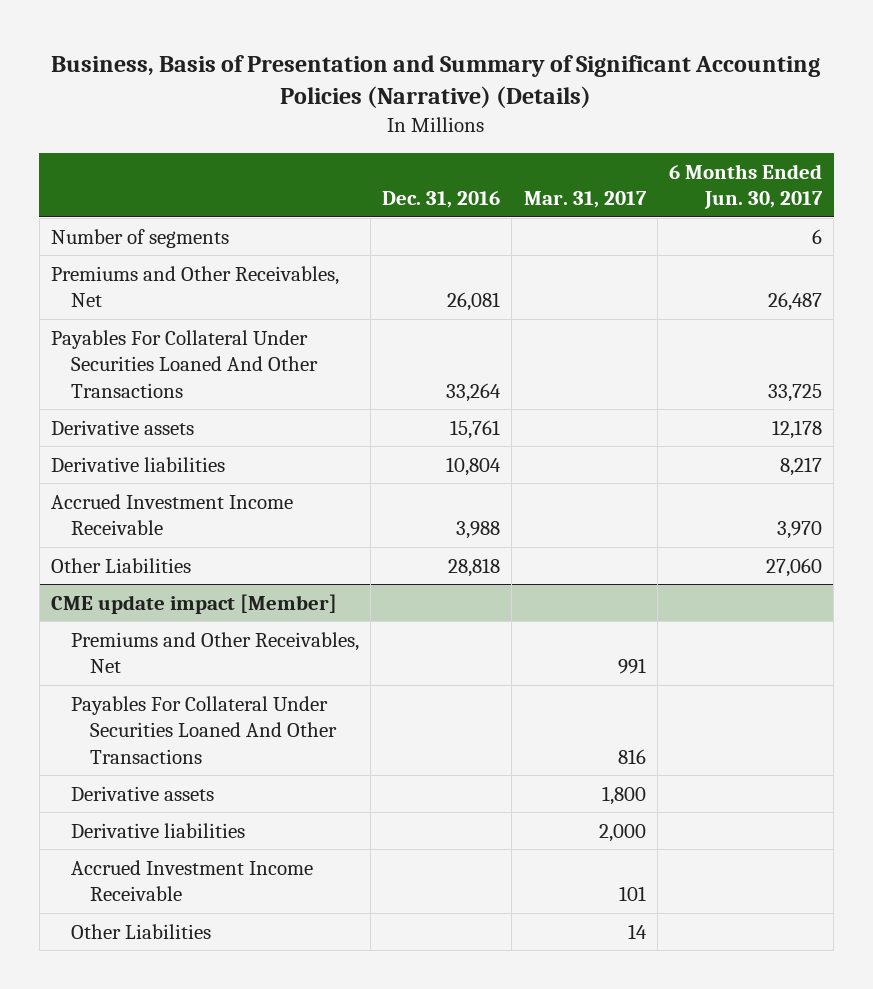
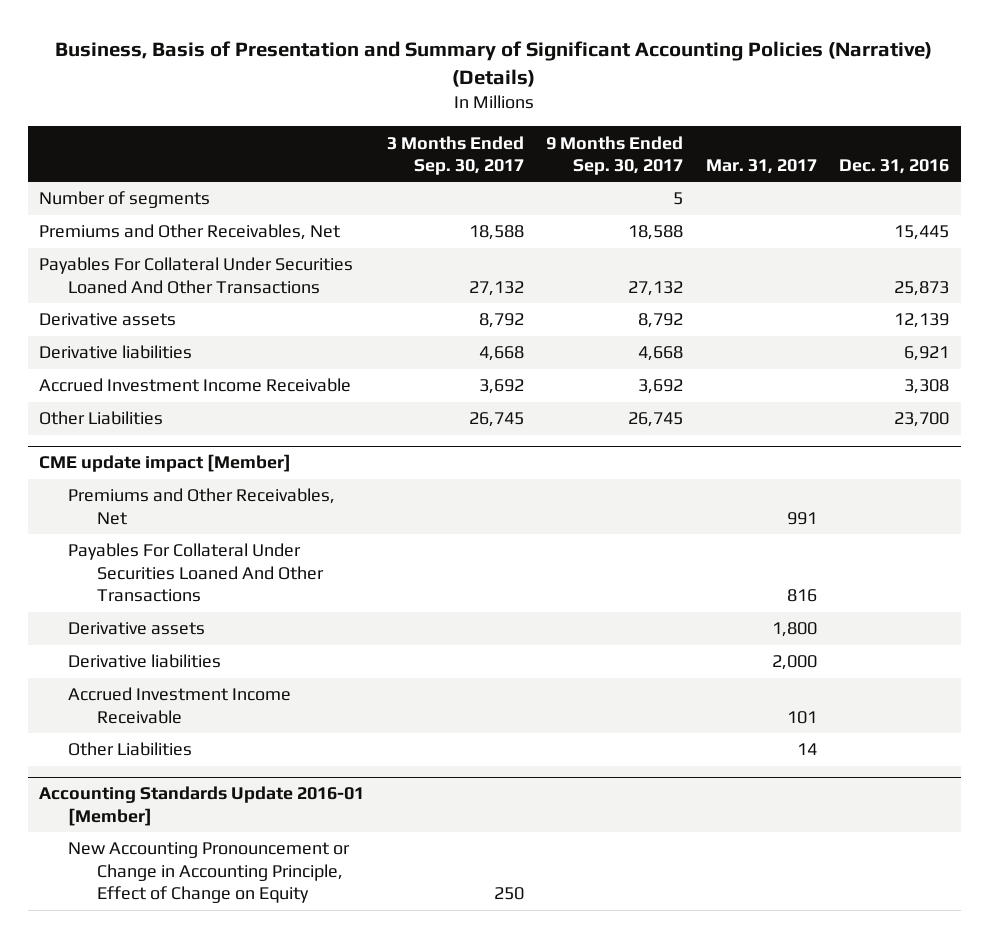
- | Dec. 31, 2016 | Mar. 31, 2017 | 6 Months Ended Jun. 30, 2017
+ | 3 Months Ended Sep. 30, 2017 | 9 Months Ended Sep. 30, 2017 | Mar. 31, 2017 | Dec. 31, 2016
- Premiums and Other Receivables, Net | 26,081 | | 26,487
- Payables For Collateral Under Securities Loaned And Other Transactions | 33,264 | | 33,725
- Derivative assets | 15,761 | | 12,178
- Derivative liabilities | 10,804 | | 8,217
- Accrued Investment Income Receivable | 3,988 | | 3,970
- Other Liabilities | 28,818 | | 27,060
+ Premiums and Other Receivables, Net | 18,588 | 18,588 | | 15,445
+ Payables For Collateral Under Securities Loaned And Other Transactions | 27,132 | 27,132 | | 25,873
+ Derivative assets | 8,792 | 8,792 | | 12,139
+ Derivative liabilities | 4,668 | 4,668 | | 6,921
+ Accrued Investment Income Receivable | 3,692 | 3,692 | | 3,308
+ Other Liabilities | 26,745 | 26,745 | | 23,700
+ Accounting Standards Update 2016-01 [Member]
+ New Accounting Pronouncement or Change in Accounting Principle, Effect of Change on Equity | 250 | | |

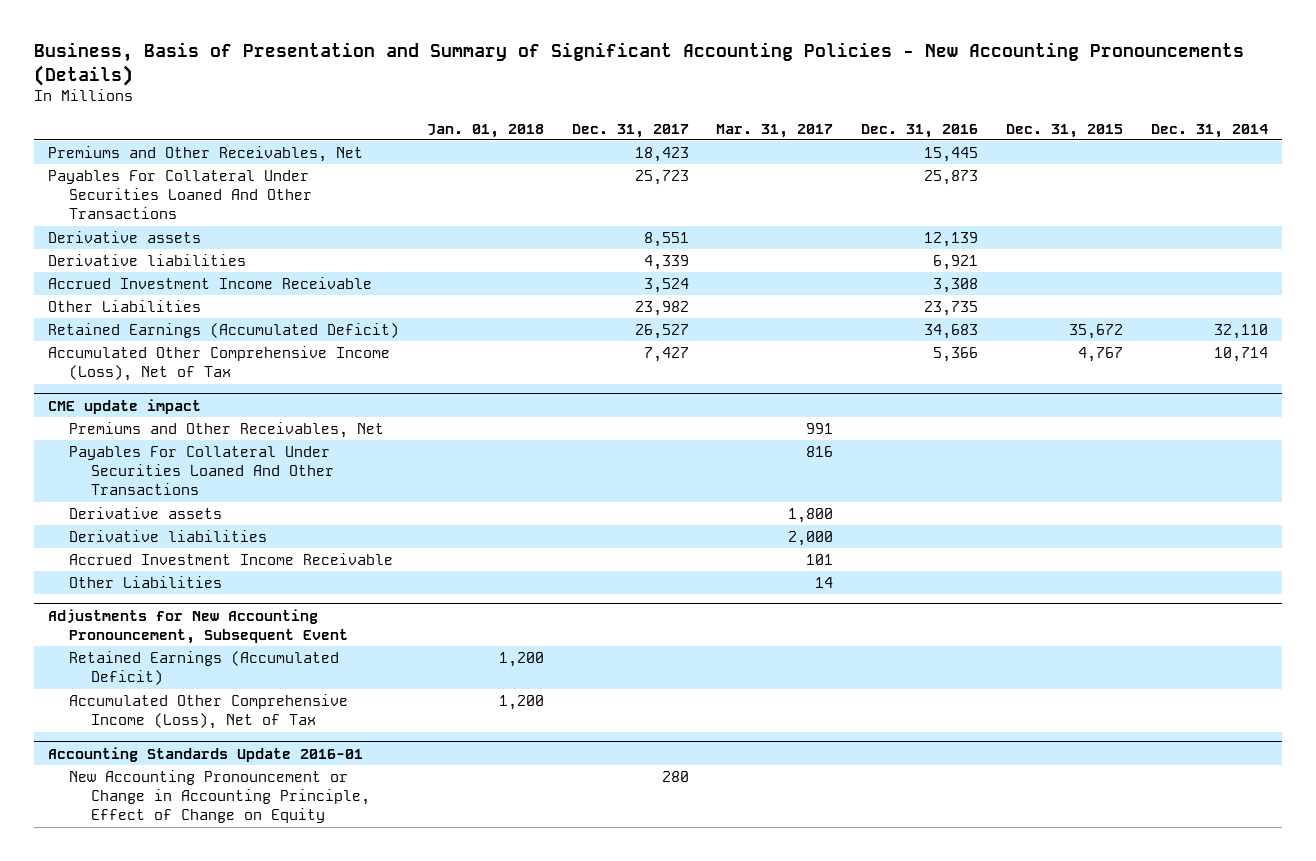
- Business, Basis of Presentation and Summary of Significant Accounting Policies (Narrative) (Details)
+ Business, Basis of Presentation and Summary of Significant Accounting Policies - New Accounting Pronouncements (Details)
- | 3 Months Ended Sep. 30, 2017 | 9 Months Ended Sep. 30, 2017 | Mar. 31, 2017 | Dec. 31, 2016
+ | Jan. 01, 2018 | Dec. 31, 2017 | Mar. 31, 2017 | Dec. 31, 2016 | Dec. 31, 2015 | Dec. 31, 2014
- Number of segments | | 5 | |
- Other Liabilities | 26,745 | 26,745 | | 23,700
- CME update impact [Member]
+ Other Liabilities | | 23,982 | | 23,735 | |
+ Retained Earnings (Accumulated Deficit) | | 26,527 | | 34,683 | 35,672 | 32,110
+ Accumulated Other Comprehensive Income (Loss), Net of Tax | | 7,427 | | 5,366 | 4,767 | 10,714
+ CME update impact
- Accounting Standards Update 2016-01 [Member]
+ Adjustments for New Accounting Pronouncement, Subsequent Event
+ Retained Earnings (Accumulated Deficit) | 1,200 | | | | |
+ Accumulated Other Comprehensive Income (Loss), Net of Tax | 1,200 | | | | |
+ Accounting Standards Update 2016-01

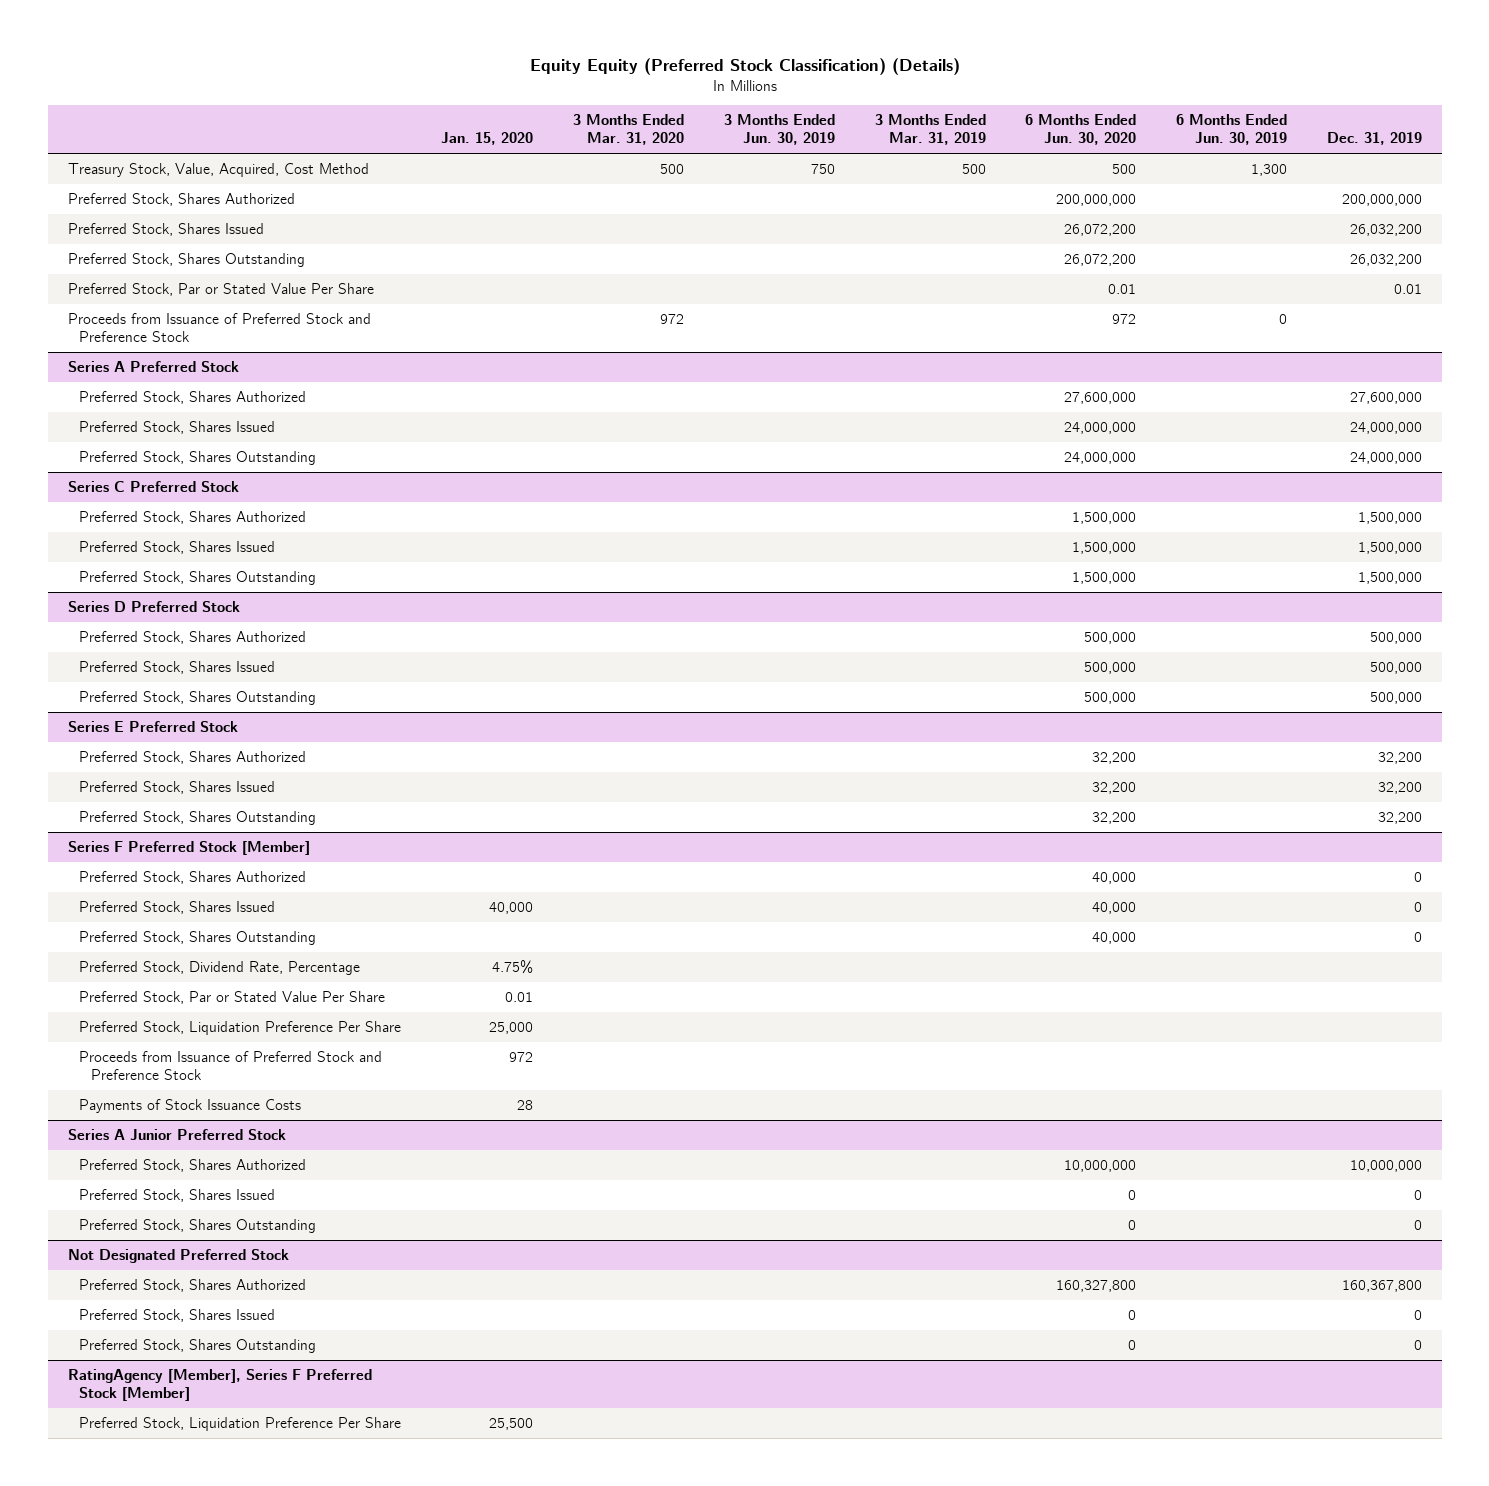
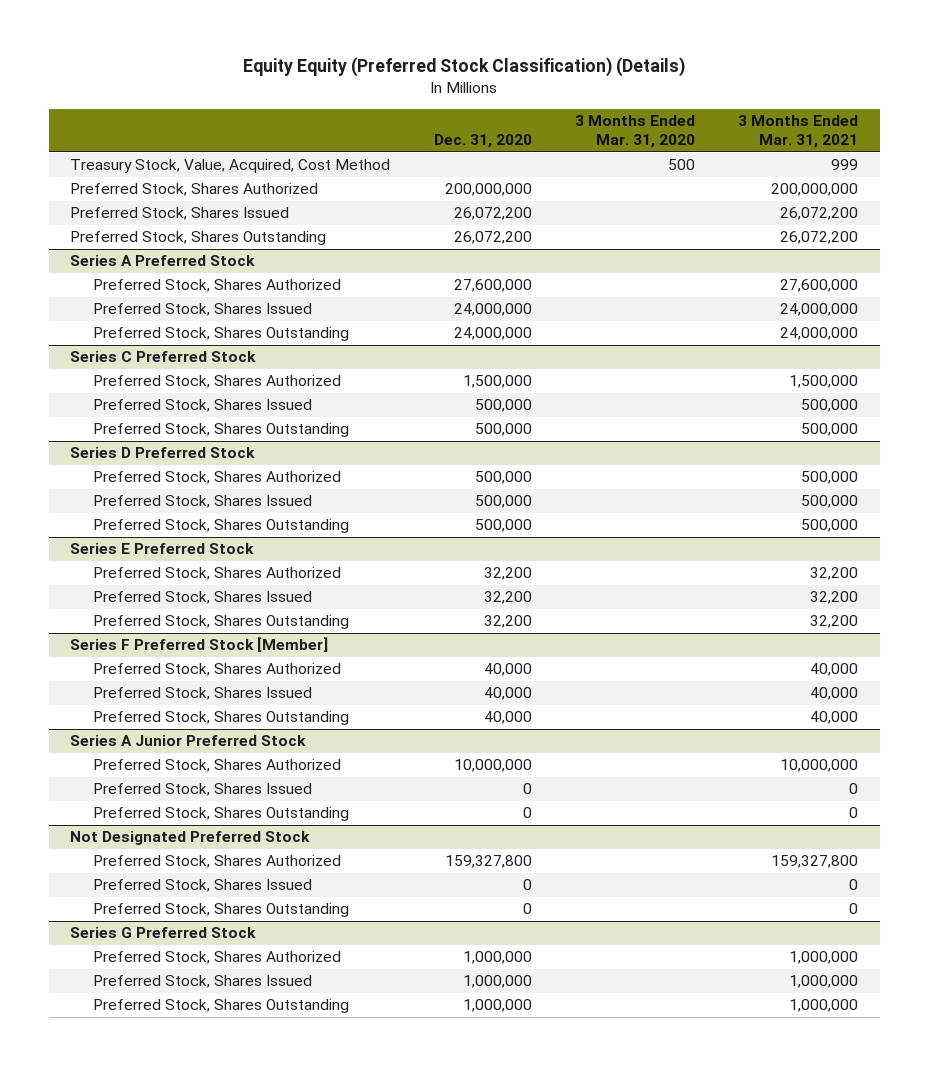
- | Jan. 15, 2020 | 3 Months Ended Mar. 31, 2020 | 3 Months Ended Jun. 30, 2019 | 3 Months Ended Mar. 31, 2019 | 6 Months Ended Jun. 30, 2020 | 6 Months Ended Jun. 30, 2019 | Dec. 31, 2019
+ | Dec. 31, 2020 | 3 Months Ended Mar. 31, 2020 | 3 Months Ended Mar. 31, 2021
- Preferred Stock, Par or Stated Value Per Share | | | | | 0.01 | | 0.01
- Proceeds from Issuance of Preferred Stock and Preference Stock | | 972 | | | 972 | 0 |
@ Series F Preferred Stock [Member]
- Preferred Stock, Dividend Rate, Percentage | 4.75% | | | | | |
- Preferred Stock, Par or Stated Value Per Share | 0.01 | | | | | |
- Preferred Stock, Liquidation Preference Per Share | 25,000 | | | | | |
- Proceeds from Issuance of Preferred Stock and Preference Stock | 972 | | | | | |
- Payments of Stock Issuance Costs | 28 | | | | | |
- RatingAgency [Member], Series F Preferred Stock [Member]
- Preferred Stock, Liquidation Preference Per Share | 25,500 | | | | | |
+ Series G Preferred Stock
+ Preferred Stock, Shares Authorized | 1,000,000 | | 1,000,000
+ Preferred Stock, Shares Issued | 1,000,000 | | 1,000,000
+ Preferred Stock, Shares Outstanding | 1,000,000 | | 1,000,000

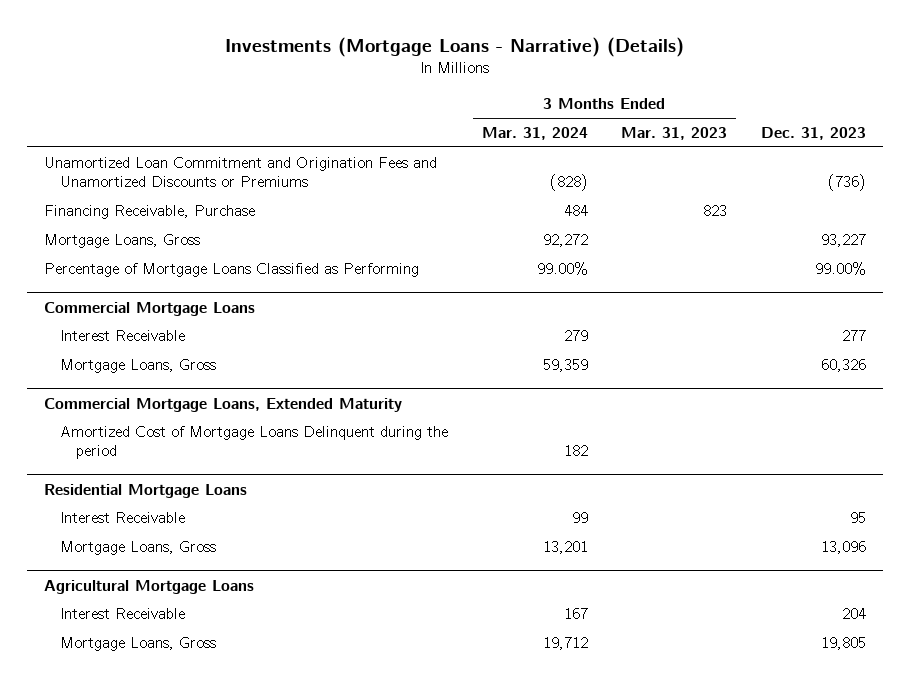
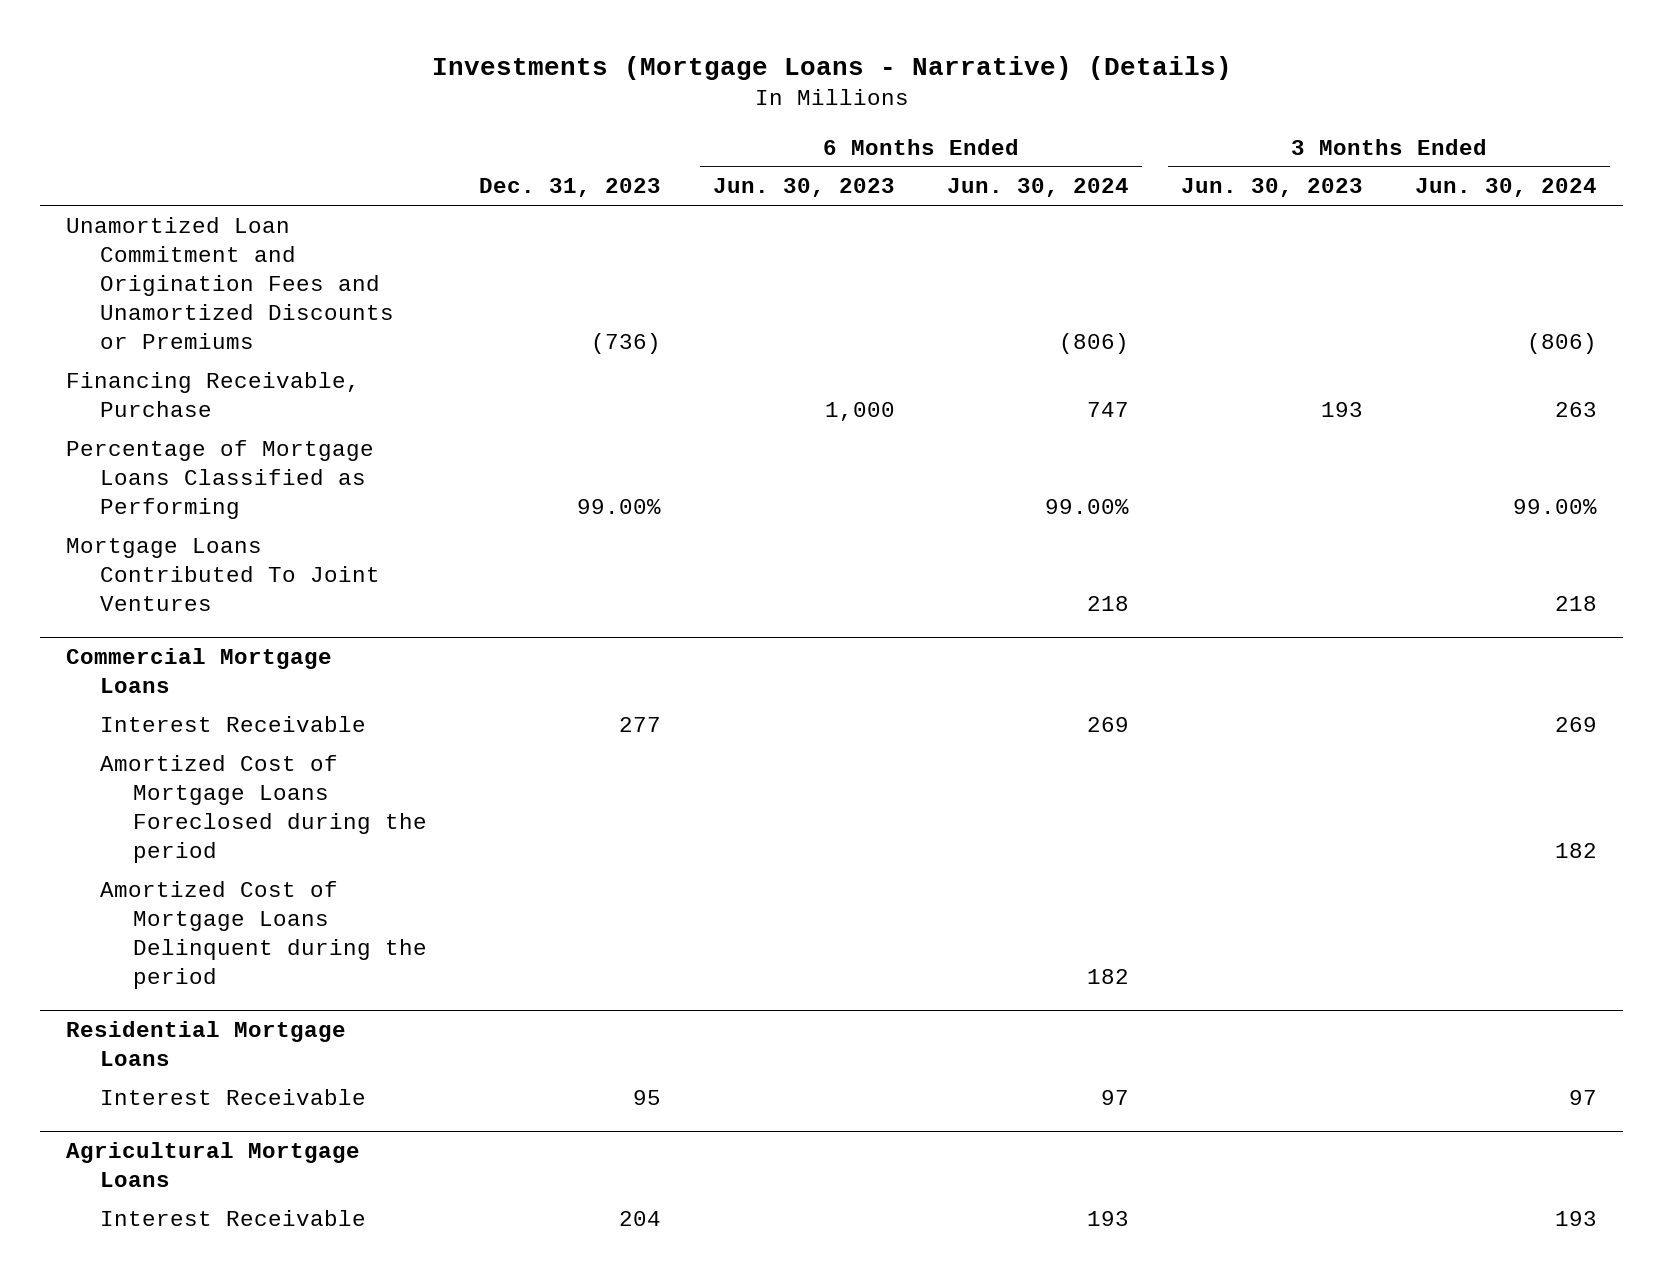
- | 3 Months Ended Mar. 31, 2024 | 3 Months Ended Mar. 31, 2023 | Dec. 31, 2023
+ | Dec. 31, 2023 | 6 Months Ended Jun. 30, 2023 | 6 Months Ended Jun. 30, 2024 | 3 Months Ended Jun. 30, 2023 | 3 Months Ended Jun. 30, 2024
- Mortgage Loans, Gross | 92,272 | | 93,227
+ Mortgage Loans Contributed To Joint Ventures | | | 218 | | 218
@ Commercial Mortgage Loans
- Mortgage Loans, Gross | 59,359 | | 60,326
- Commercial Mortgage Loans, Extended Maturity
- Amortized Cost of Mortgage Loans Delinquent during the period | 182 | |
@ Commercial Mortgage Loans
+ Amortized Cost of Mortgage Loans Foreclosed during the period | | | | | 182
+ Amortized Cost of Mortgage Loans Delinquent during the period | | | 182 | |
@ Residential Mortgage Loans
- Mortgage Loans, Gross | 13,201 | | 13,096
@ Agricultural Mortgage Loans
- Mortgage Loans, Gross | 19,712 | | 19,805

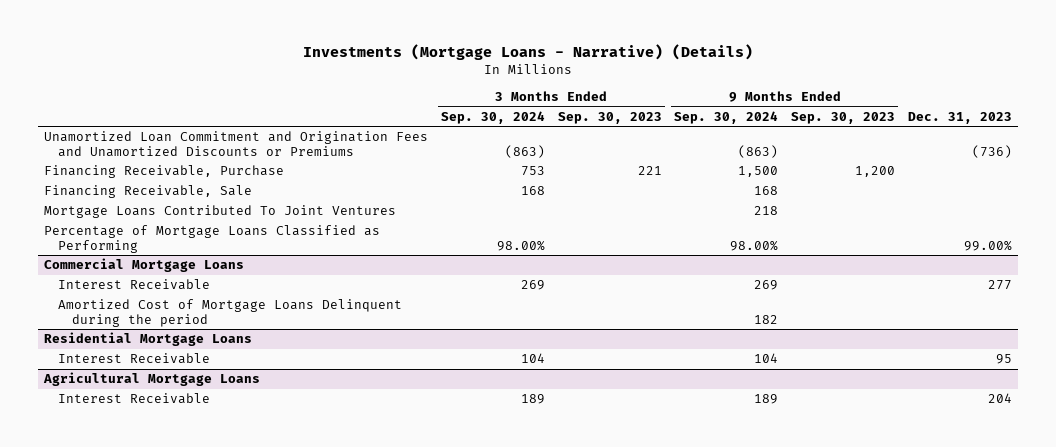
- | Dec. 31, 2023 | 6 Months Ended Jun. 30, 2023 | 6 Months Ended Jun. 30, 2024 | 3 Months Ended Jun. 30, 2023 | 3 Months Ended Jun. 30, 2024
+ | 3 Months Ended Sep. 30, 2024 | 3 Months Ended Sep. 30, 2023 | 9 Months Ended Sep. 30, 2024 | 9 Months Ended Sep. 30, 2023 | Dec. 31, 2023
+ Financing Receivable, Sale | 168 | | 168 | |
moved down: Percentage of Mortgage Loans Classified as Performing | 98.00% | | 98.00% | | 99.00%
@ Commercial Mortgage Loans
- Amortized Cost of Mortgage Loans Foreclosed during the period | | | | | 182

